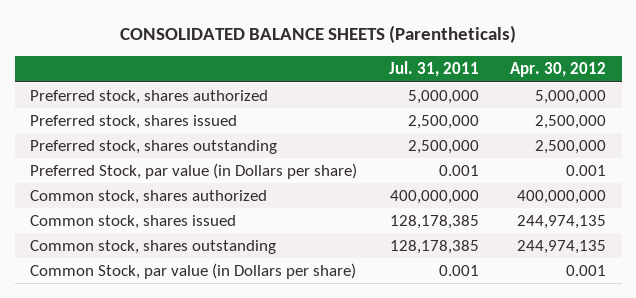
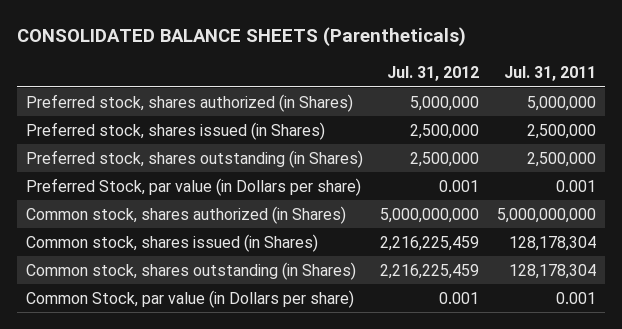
- | Jul. 31, 2011 | Apr. 30, 2012
+ | Jul. 31, 2012 | Jul. 31, 2011
- Preferred stock, shares authorized | 5,000,000 | 5,000,000
- Preferred stock, shares issued | 2,500,000 | 2,500,000
- Preferred stock, shares outstanding | 2,500,000 | 2,500,000
+ Preferred stock, shares authorized (in Shares) | 5,000,000 | 5,000,000
+ Preferred stock, shares issued (in Shares) | 2,500,000 | 2,500,000
+ Preferred stock, shares outstanding (in Shares) | 2,500,000 | 2,500,000
- Common stock, shares authorized | 400,000,000 | 400,000,000
- Common stock, shares issued | 128,178,385 | 244,974,135
- Common stock, shares outstanding | 128,178,385 | 244,974,135
+ Common stock, shares authorized (in Shares) | 5,000,000,000 | 5,000,000,000
+ Common stock, shares issued (in Shares) | 2,216,225,459 | 128,178,304
+ Common stock, shares outstanding (in Shares) | 2,216,225,459 | 128,178,304

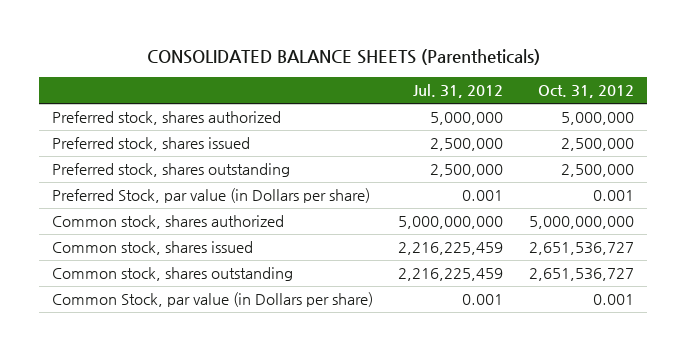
- | Jul. 31, 2012 | Jul. 31, 2011
+ | Jul. 31, 2012 | Oct. 31, 2012
- Preferred stock, shares authorized (in Shares) | 5,000,000 | 5,000,000
- Preferred stock, shares issued (in Shares) | 2,500,000 | 2,500,000
- Preferred stock, shares outstanding (in Shares) | 2,500,000 | 2,500,000
+ Preferred stock, shares authorized | 5,000,000 | 5,000,000
+ Preferred stock, shares issued | 2,500,000 | 2,500,000
+ Preferred stock, shares outstanding | 2,500,000 | 2,500,000
- Common stock, shares authorized (in Shares) | 5,000,000,000 | 5,000,000,000
- Common stock, shares issued (in Shares) | 2,216,225,459 | 128,178,304
- Common stock, shares outstanding (in Shares) | 2,216,225,459 | 128,178,304
+ Common stock, shares authorized | 5,000,000,000 | 5,000,000,000
+ Common stock, shares issued | 2,216,225,459 | 2,651,536,727
+ Common stock, shares outstanding | 2,216,225,459 | 2,651,536,727

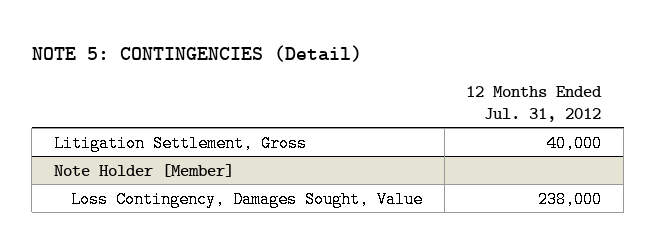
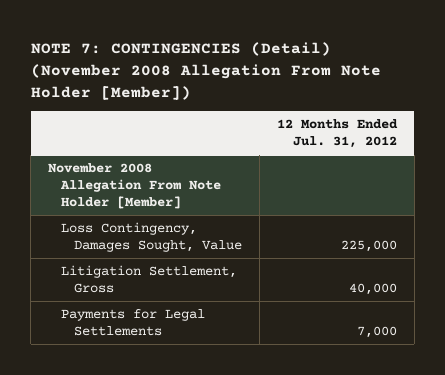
- NOTE 5: CONTINGENCIES (Detail)
+ NOTE 7: CONTINGENCIES (Detail) (November 2008 Allegation From Note Holder [Member])
+ November 2008 Allegation From Note Holder [Member]
+ Loss Contingency, Damages Sought, Value | 225,000
- Note Holder [Member]
- Loss Contingency, Damages Sought, Value | 238,000
+ Payments for Legal Settlements | 7,000

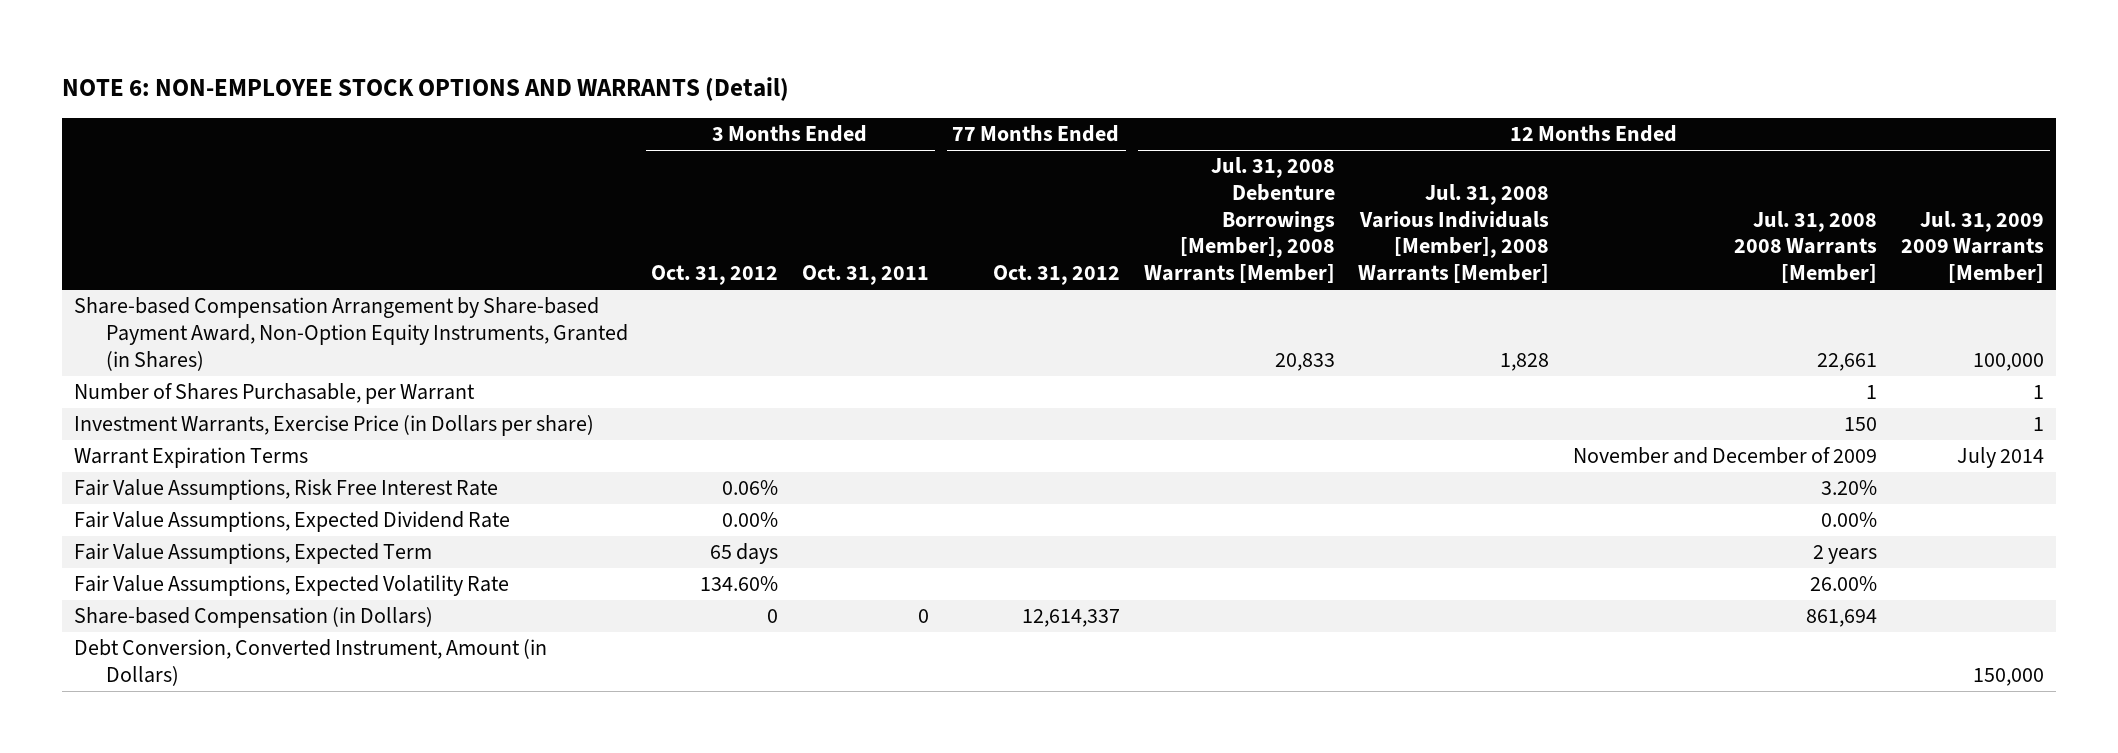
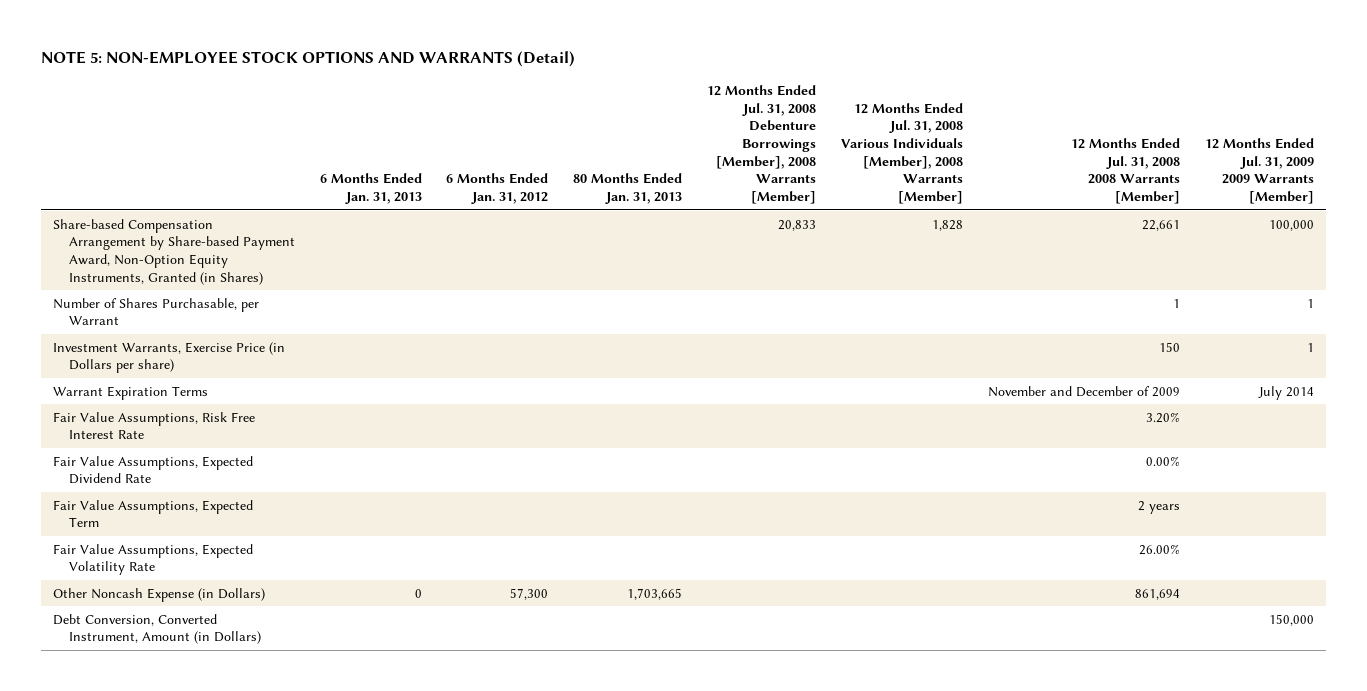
- NOTE 6: NON-EMPLOYEE STOCK OPTIONS AND WARRANTS (Detail)
+ NOTE 5: NON-EMPLOYEE STOCK OPTIONS AND WARRANTS (Detail)
- | 3 Months Ended Oct. 31, 2012 | 3 Months Ended Oct. 31, 2011 | 77 Months Ended Oct. 31, 2012 | 12 Months Ended Jul. 31, 2008 Debenture Borrowings [Member], 2008 Warrants [Member] | 12 Months Ended Jul. 31, 2008 Various Individuals [Member], 2008 Warrants [Member] | 12 Months Ended Jul. 31, 2008 2008 Warrants [Member] | 12 Months Ended Jul. 31, 2009 2009 Warrants [Member]
+ | 6 Months Ended Jan. 31, 2013 | 6 Months Ended Jan. 31, 2012 | 80 Months Ended Jan. 31, 2013 | 12 Months Ended Jul. 31, 2008 Debenture Borrowings [Member], 2008 Warrants [Member] | 12 Months Ended Jul. 31, 2008 Various Individuals [Member], 2008 Warrants [Member] | 12 Months Ended Jul. 31, 2008 2008 Warrants [Member] | 12 Months Ended Jul. 31, 2009 2009 Warrants [Member]
- Share-based Compensation (in Dollars) | 0 | 0 | 12,614,337 | | | 861,694 |
+ Other Noncash Expense (in Dollars) | 0 | 57,300 | 1,703,665 | | | 861,694 |

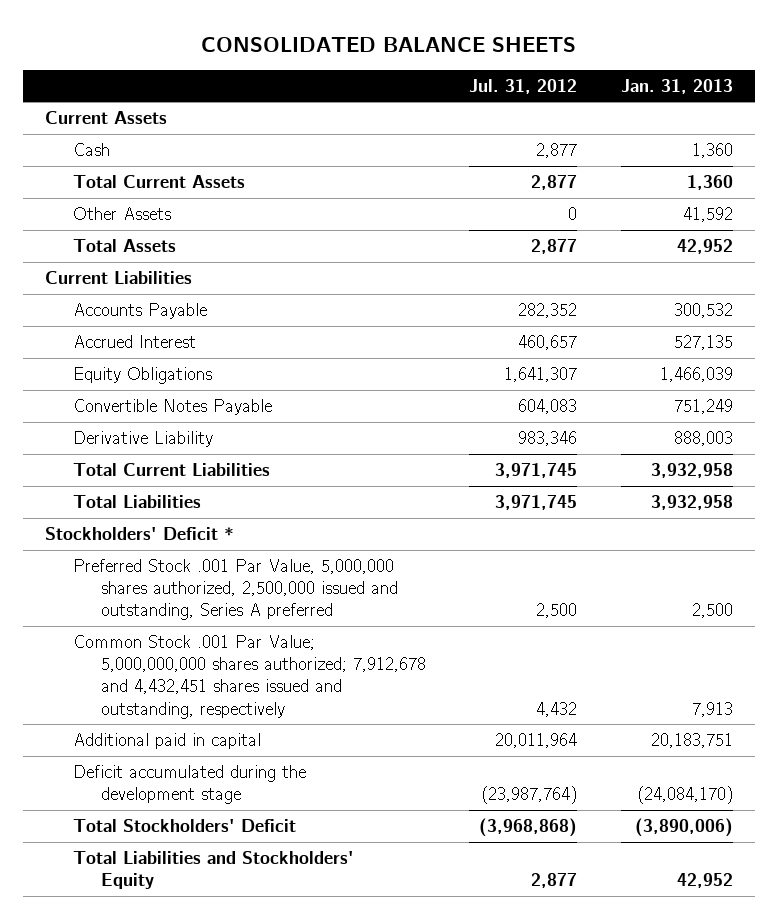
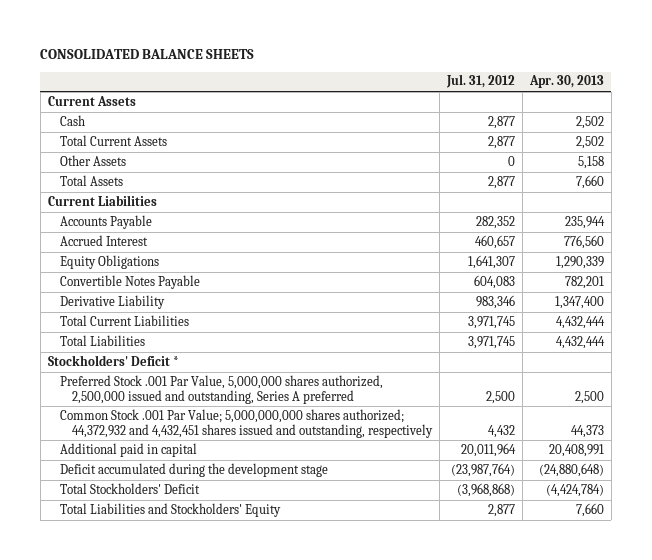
- | Jul. 31, 2012 | Jan. 31, 2013
+ | Jul. 31, 2012 | Apr. 30, 2013
- Common Stock .001 Par Value; 5,000,000,000 shares authorized; 7,912,678 and 4,432,451 shares issued and outstanding, respectively | 4,432 | 7,913
+ Common Stock .001 Par Value; 5,000,000,000 shares authorized; 44,372,932 and 4,432,451 shares issued and outstanding, respectively | 4,432 | 44,373

